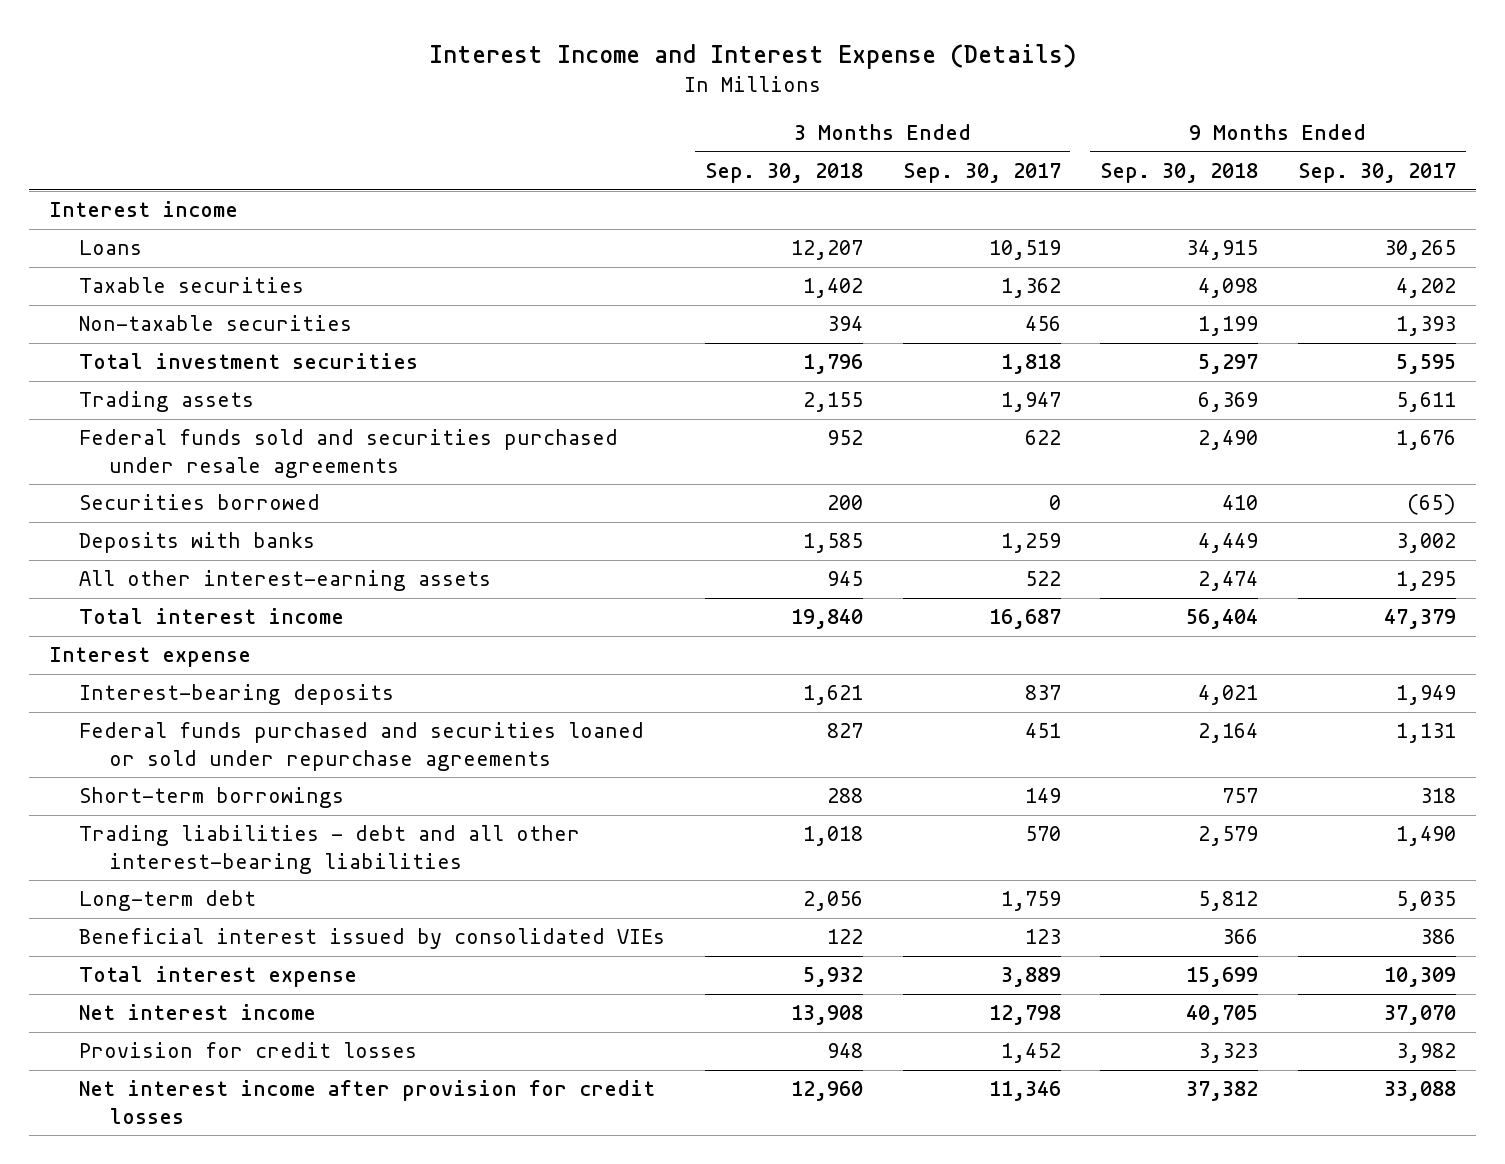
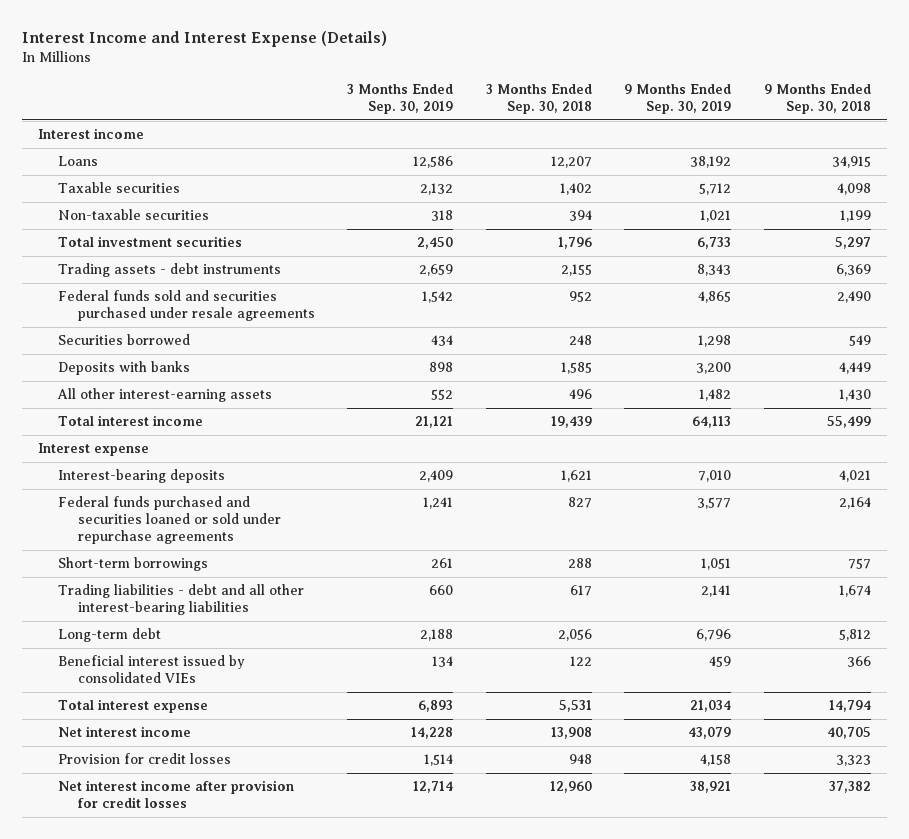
- | 3 Months Ended Sep. 30, 2018 | 3 Months Ended Sep. 30, 2017 | 9 Months Ended Sep. 30, 2018 | 9 Months Ended Sep. 30, 2017
+ | 3 Months Ended Sep. 30, 2019 | 3 Months Ended Sep. 30, 2018 | 9 Months Ended Sep. 30, 2019 | 9 Months Ended Sep. 30, 2018
- Trading assets | 2,155 | 1,947 | 6,369 | 5,611
+ Trading assets - debt instruments | 2,659 | 2,155 | 8,343 | 6,369
- Securities borrowed | 200 | 0 | 410 | (65)
+ Securities borrowed | 434 | 248 | 1,298 | 549
- All other interest-earning assets | 945 | 522 | 2,474 | 1,295
- Total interest income | 19,840 | 16,687 | 56,404 | 47,379
+ All other interest-earning assets | 552 | 496 | 1,482 | 1,430
+ Total interest income | 21,121 | 19,439 | 64,113 | 55,499
- Trading liabilities - debt and all other interest-bearing liabilities | 1,018 | 570 | 2,579 | 1,490
+ Trading liabilities - debt and all other interest-bearing liabilities | 660 | 617 | 2,141 | 1,674
- Total interest expense | 5,932 | 3,889 | 15,699 | 10,309
+ Total interest expense | 6,893 | 5,531 | 21,034 | 14,794

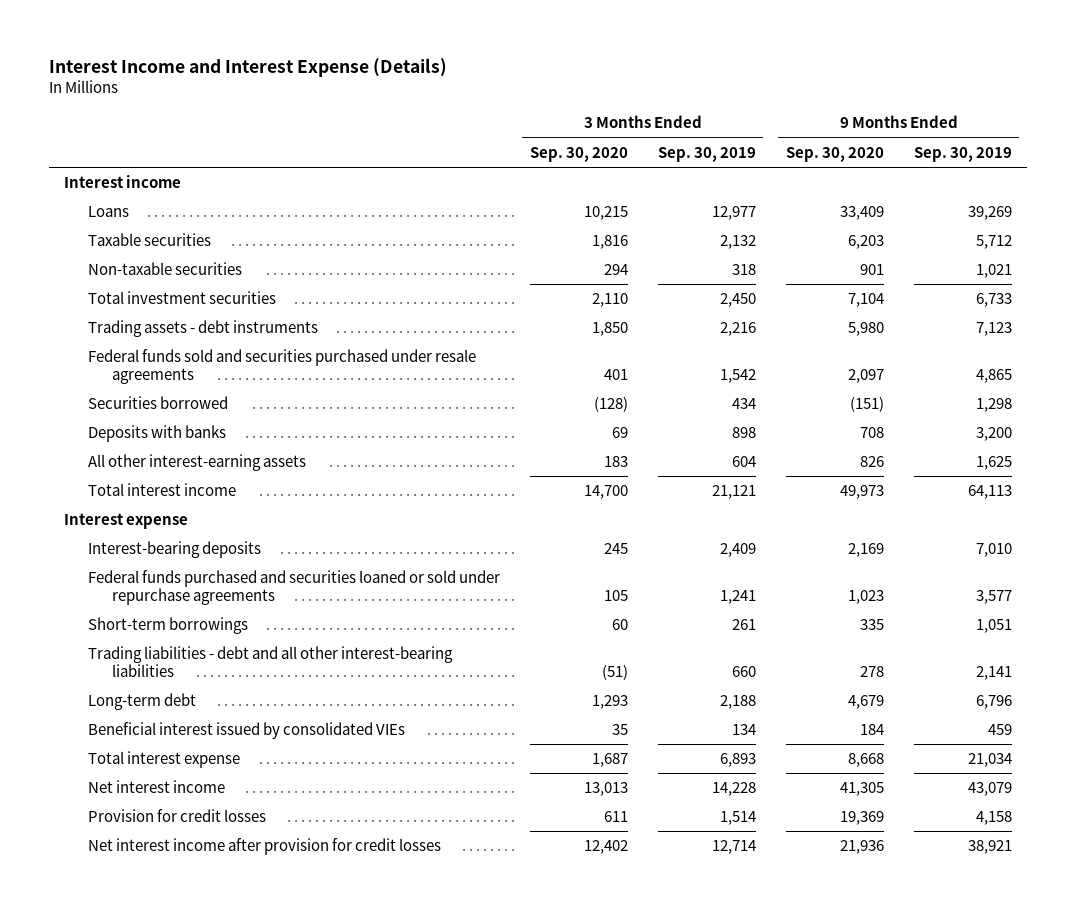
- | 3 Months Ended Sep. 30, 2019 | 3 Months Ended Sep. 30, 2018 | 9 Months Ended Sep. 30, 2019 | 9 Months Ended Sep. 30, 2018
+ | 3 Months Ended Sep. 30, 2020 | 3 Months Ended Sep. 30, 2019 | 9 Months Ended Sep. 30, 2020 | 9 Months Ended Sep. 30, 2019
- Loans | 12,586 | 12,207 | 38,192 | 34,915
+ Loans | 10,215 | 12,977 | 33,409 | 39,269
- Trading assets - debt instruments | 2,659 | 2,155 | 8,343 | 6,369
+ Trading assets - debt instruments | 1,850 | 2,216 | 5,980 | 7,123
- All other interest-earning assets | 552 | 496 | 1,482 | 1,430
+ All other interest-earning assets | 183 | 604 | 826 | 1,625

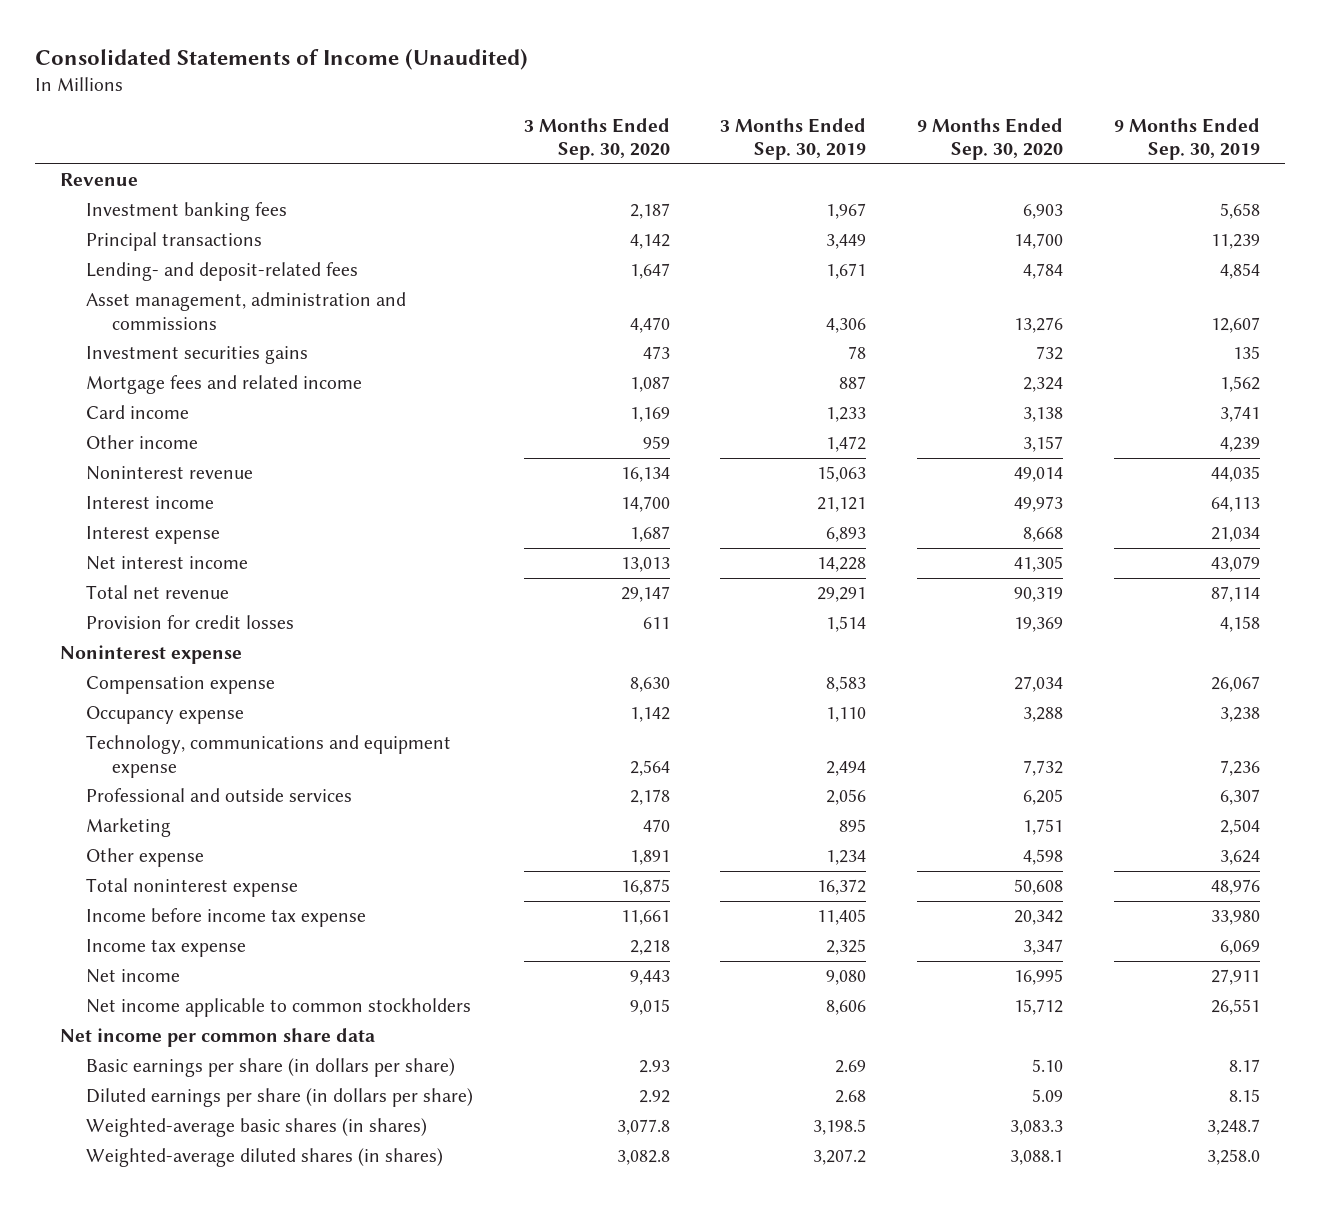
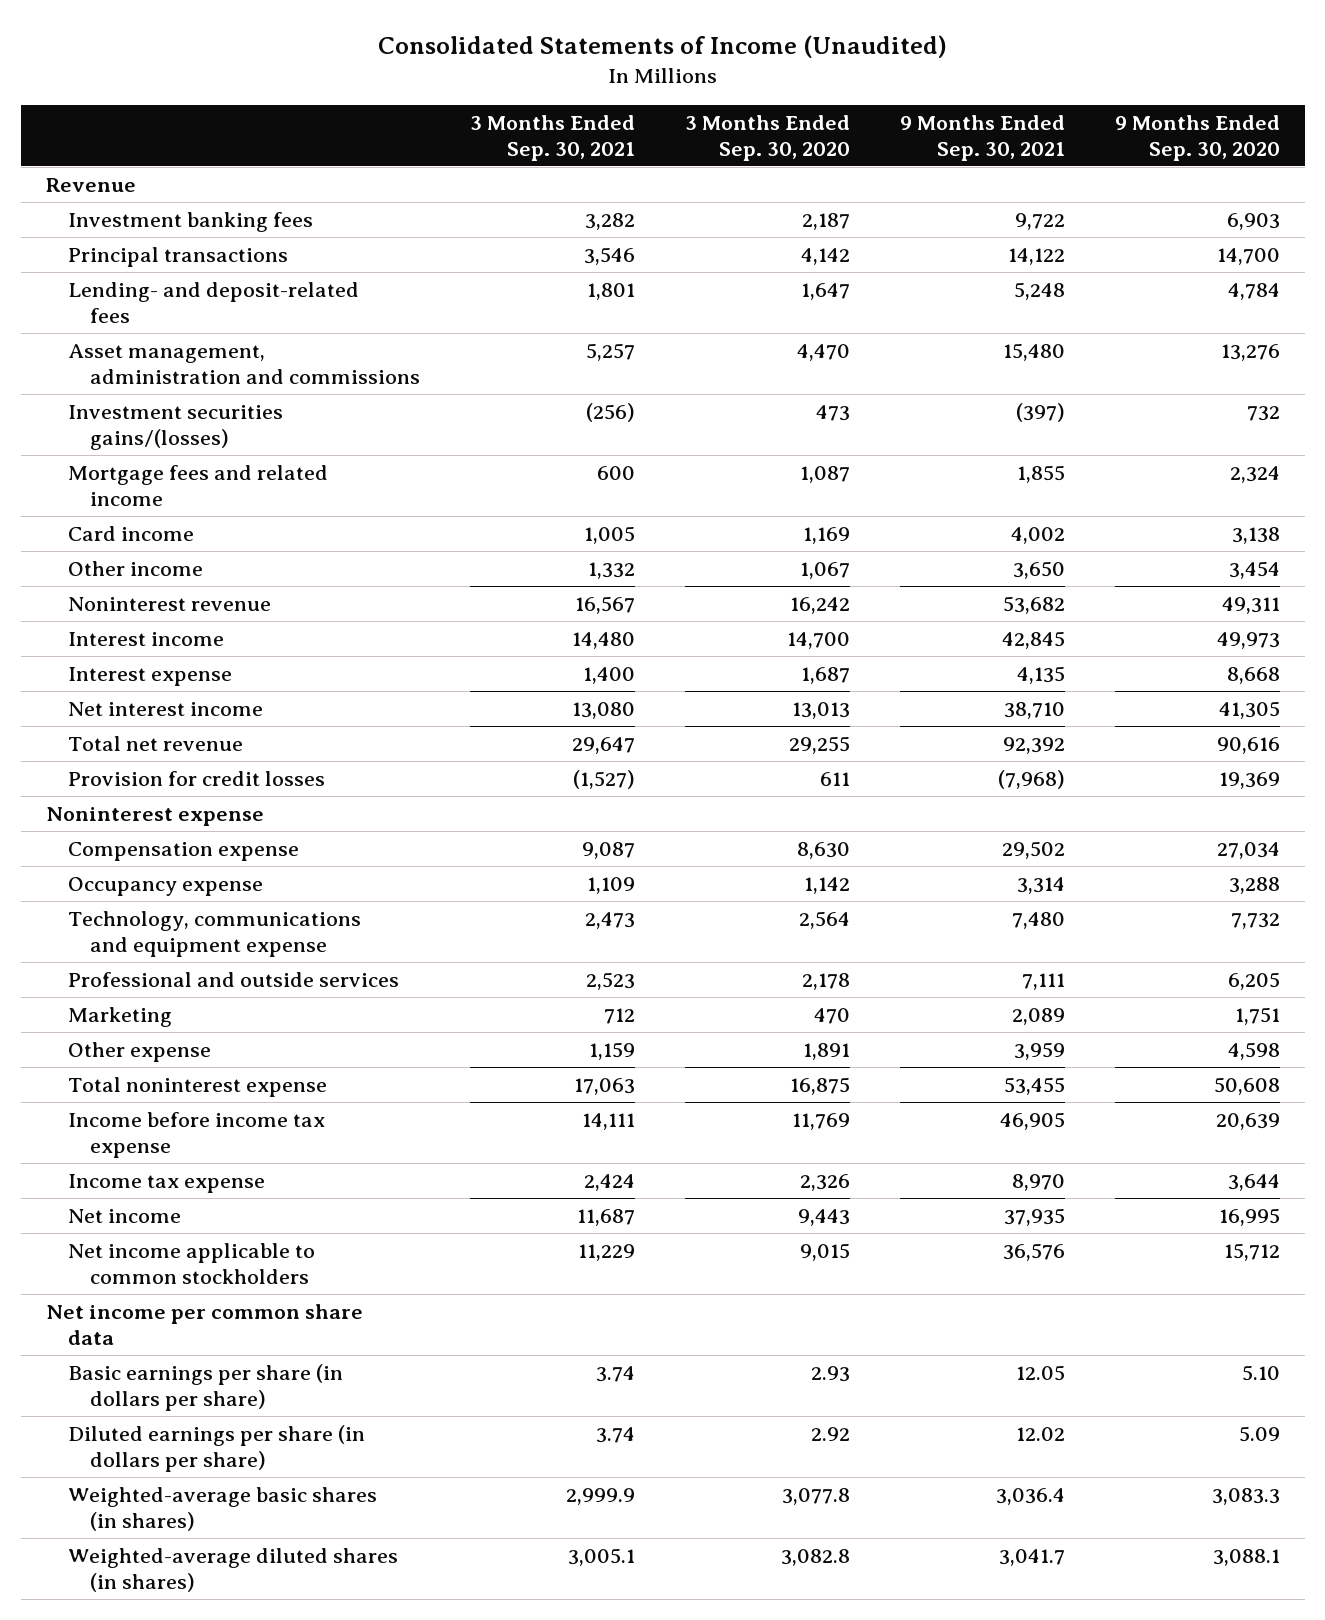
- | 3 Months Ended Sep. 30, 2020 | 3 Months Ended Sep. 30, 2019 | 9 Months Ended Sep. 30, 2020 | 9 Months Ended Sep. 30, 2019
+ | 3 Months Ended Sep. 30, 2021 | 3 Months Ended Sep. 30, 2020 | 9 Months Ended Sep. 30, 2021 | 9 Months Ended Sep. 30, 2020
- Investment securities gains | 473 | 78 | 732 | 135
+ Investment securities gains/(losses) | (256) | 473 | (397) | 732
- Other income | 959 | 1,472 | 3,157 | 4,239
- Noninterest revenue | 16,134 | 15,063 | 49,014 | 44,035
+ Other income | 1,332 | 1,067 | 3,650 | 3,454
+ Noninterest revenue | 16,567 | 16,242 | 53,682 | 49,311
- Total net revenue | 29,147 | 29,291 | 90,319 | 87,114
+ Total net revenue | 29,647 | 29,255 | 92,392 | 90,616
- Income before income tax expense | 11,661 | 11,405 | 20,342 | 33,980
- Income tax expense | 2,218 | 2,325 | 3,347 | 6,069
+ Income before income tax expense | 14,111 | 11,769 | 46,905 | 20,639
+ Income tax expense | 2,424 | 2,326 | 8,970 | 3,644

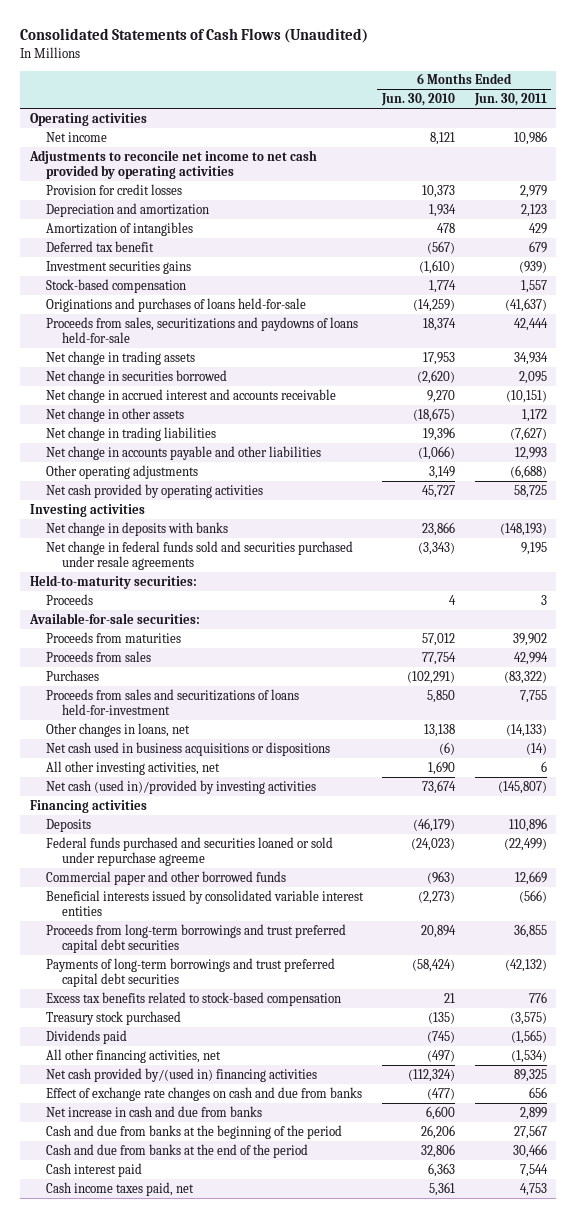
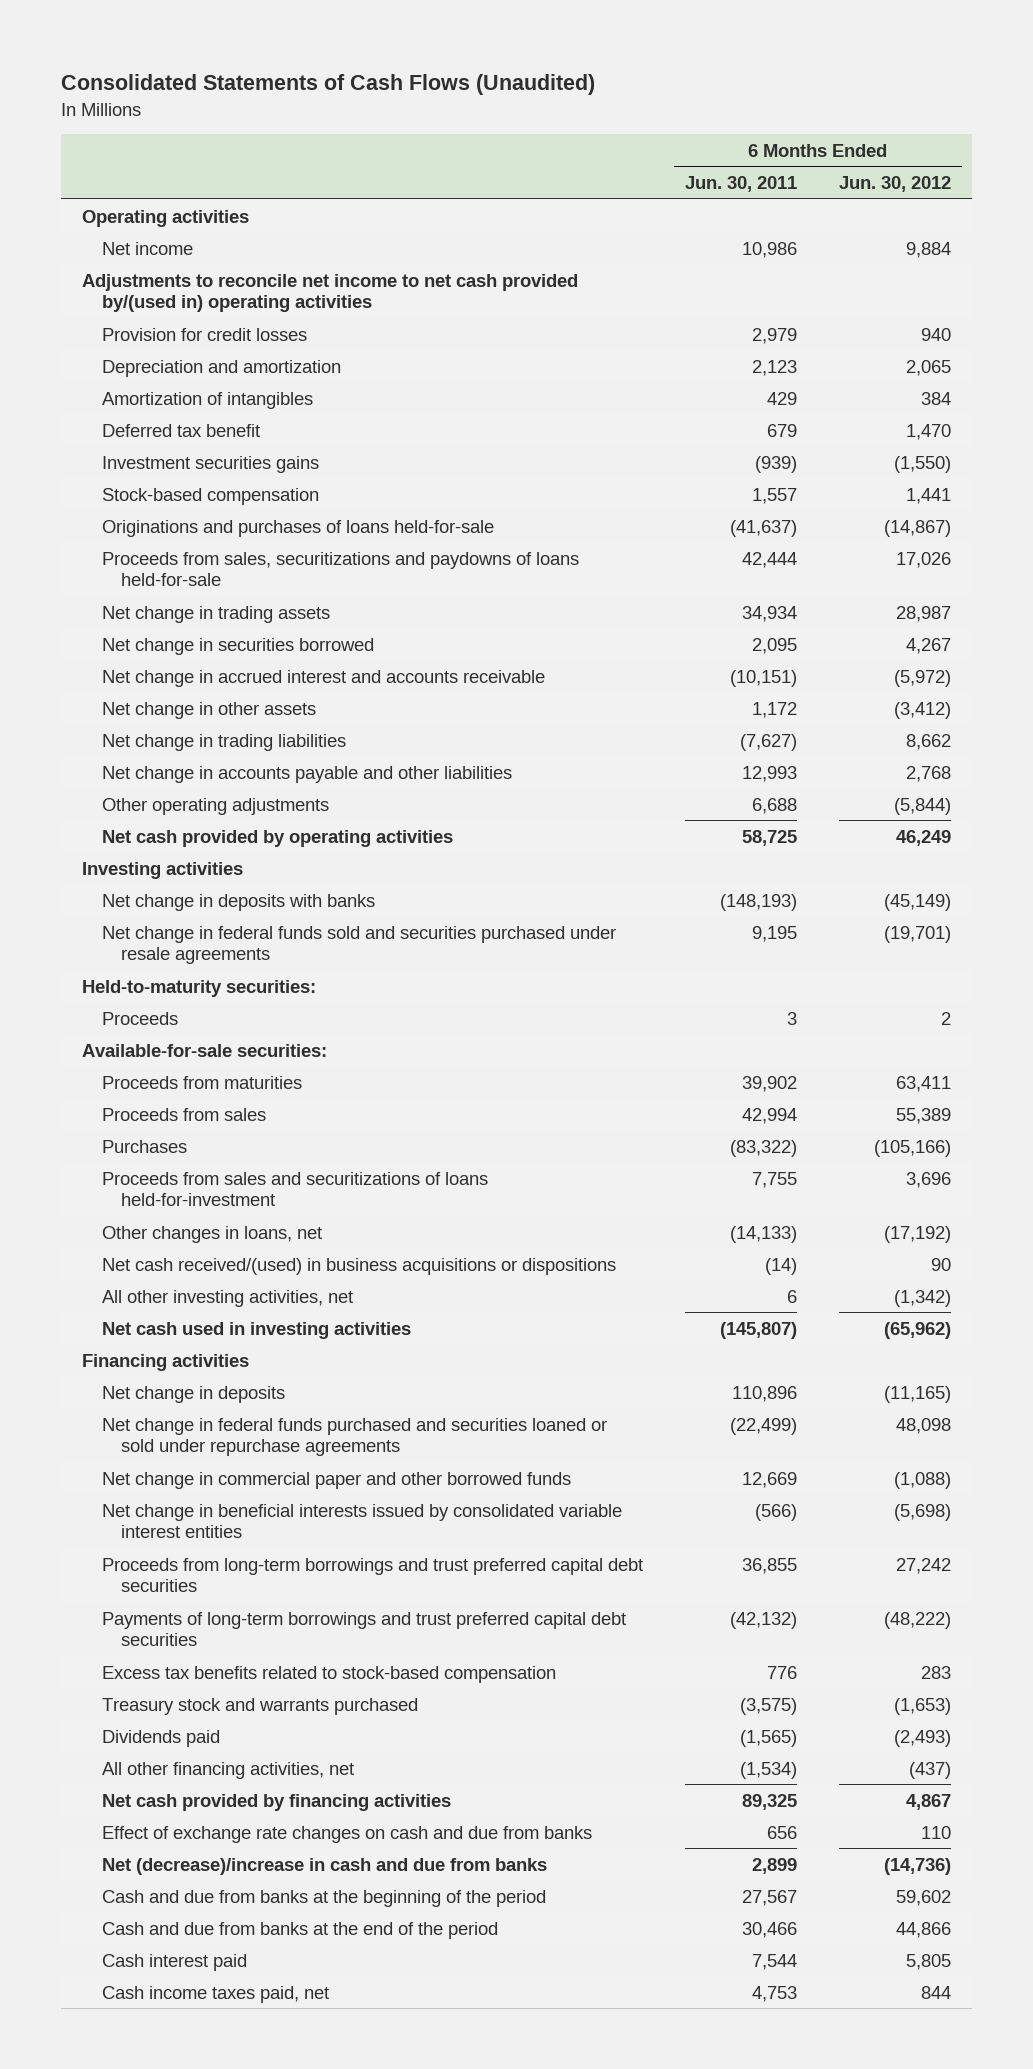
- | 6 Months Ended Jun. 30, 2010 | 6 Months Ended Jun. 30, 2011
+ | 6 Months Ended Jun. 30, 2011 | 6 Months Ended Jun. 30, 2012
- Adjustments to reconcile net income to net cash provided by operating activities
+ Adjustments to reconcile net income to net cash provided by/(used in) operating activities
- Other operating adjustments | 3,149 | (6,688)
+ Other operating adjustments | 6,688 | (5,844)
- Net cash used in business acquisitions or dispositions | (6) | (14)
+ Net cash received/(used) in business acquisitions or dispositions | (14) | 90
- Net cash (used in)/provided by investing activities | 73,674 | (145,807)
+ Net cash used in investing activities | (145,807) | (65,962)
- Deposits | (46,179) | 110,896
- Federal funds purchased and securities loaned or sold under repurchase agreeme | (24,023) | (22,499)
- Commercial paper and other borrowed funds | (963) | 12,669
- Beneficial interests issued by consolidated variable interest entities | (2,273) | (566)
+ Net change in deposits | 110,896 | (11,165)
+ Net change in federal funds purchased and securities loaned or sold under repurchase agreements | (22,499) | 48,098
+ Net change in commercial paper and other borrowed funds | 12,669 | (1,088)
+ Net change in beneficial interests issued by consolidated variable interest entities | (566) | (5,698)
- Treasury stock purchased | (135) | (3,575)
+ Treasury stock and warrants purchased | (3,575) | (1,653)
- Net cash provided by/(used in) financing activities | (112,324) | 89,325
+ Net cash provided by financing activities | 89,325 | 4,867
- Net increase in cash and due from banks | 6,600 | 2,899
+ Net (decrease)/increase in cash and due from banks | 2,899 | (14,736)

